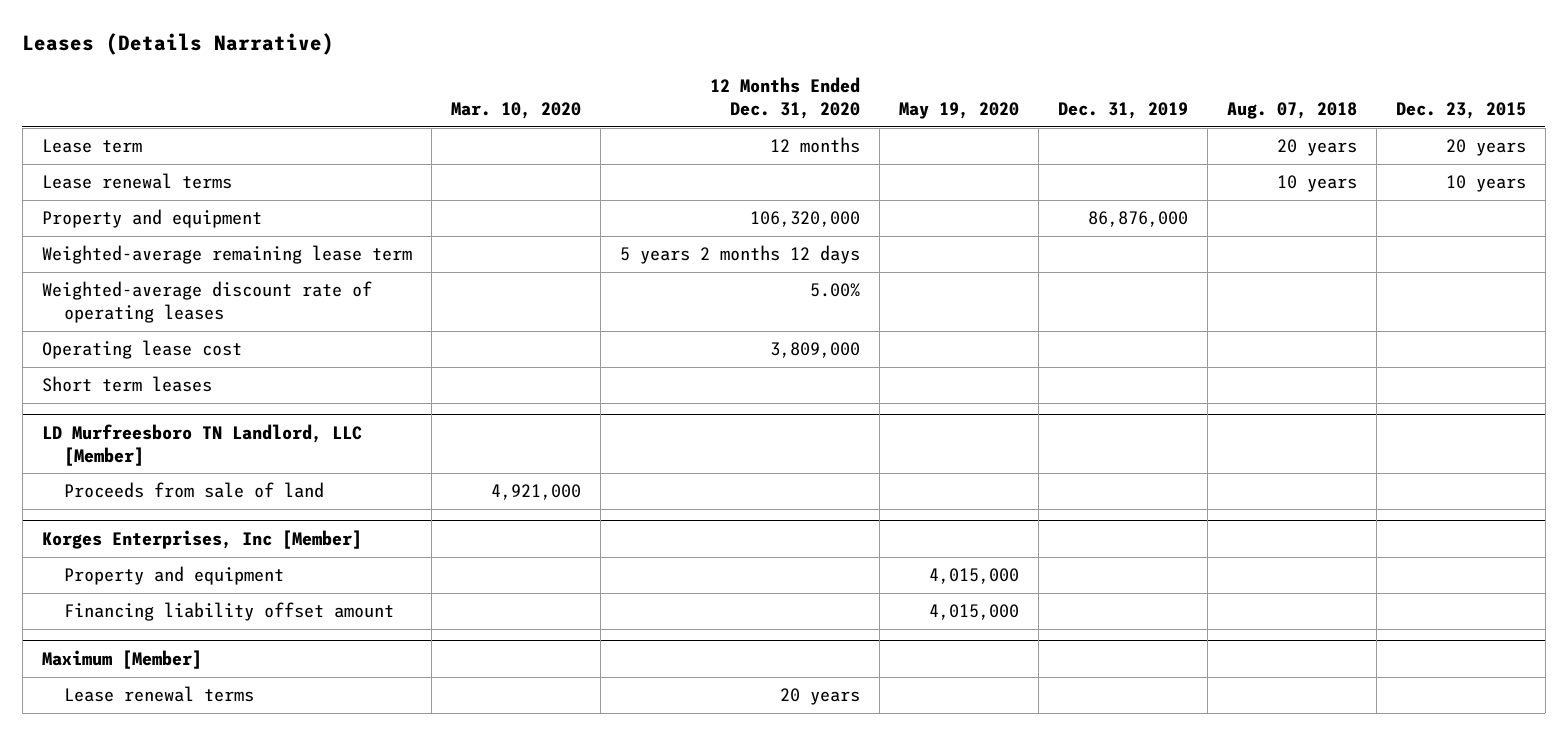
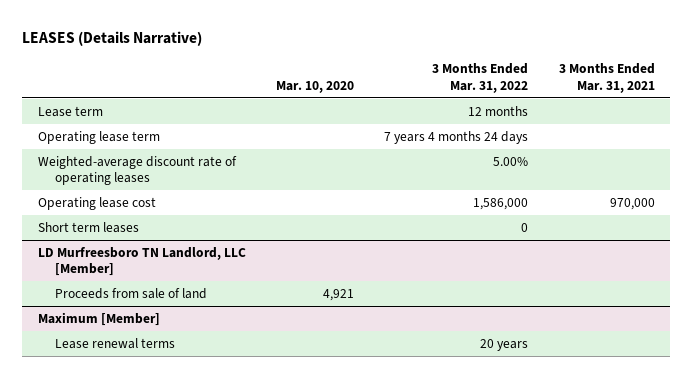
- Leases (Details Narrative)
+ LEASES (Details Narrative)
- | Mar. 10, 2020 | 12 Months Ended Dec. 31, 2020 | May 19, 2020 | Dec. 31, 2019 | Aug. 07, 2018 | Dec. 23, 2015
+ | Mar. 10, 2020 | 3 Months Ended Mar. 31, 2022 | 3 Months Ended Mar. 31, 2021
- Lease renewal terms | | | | | 10 years | 10 years
- Property and equipment | | 106,320,000 | | 86,876,000 | |
- Weighted-average remaining lease term | | 5 years 2 months 12 days | | | |
+ Operating lease term | | 7 years 4 months 24 days |
@ LD Murfreesboro TN Landlord, LLC [Member]
- Proceeds from sale of land | 4,921,000 | | | | |
- Korges Enterprises, Inc [Member]
- Property and equipment | | | 4,015,000 | | |
- Financing liability offset amount | | | 4,015,000 | | |
@ LD Murfreesboro TN Landlord, LLC [Member]
+ Proceeds from sale of land | 4,921 | |

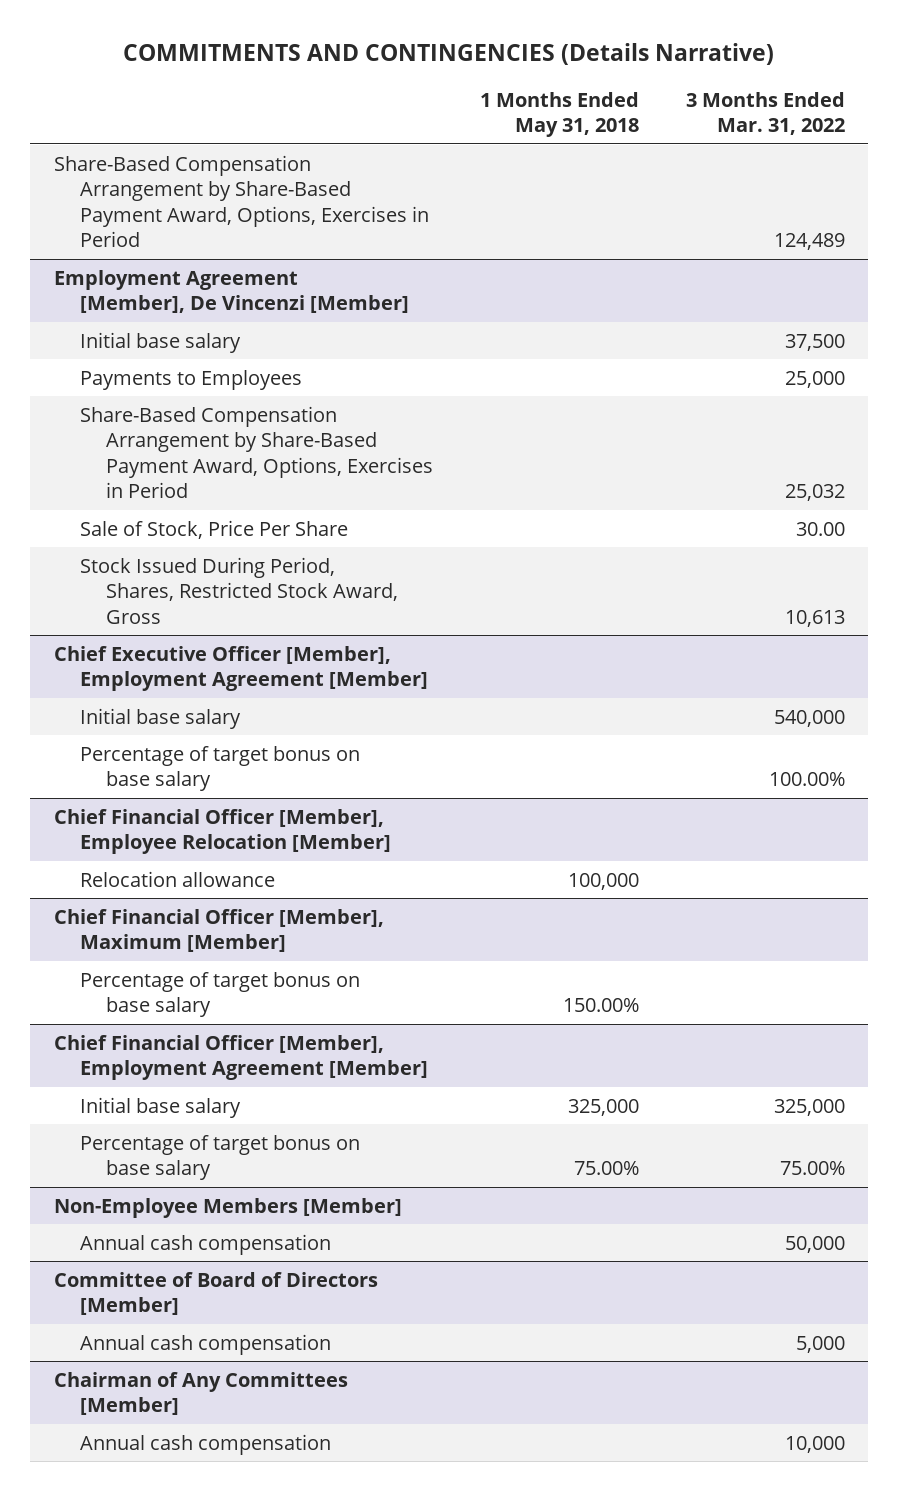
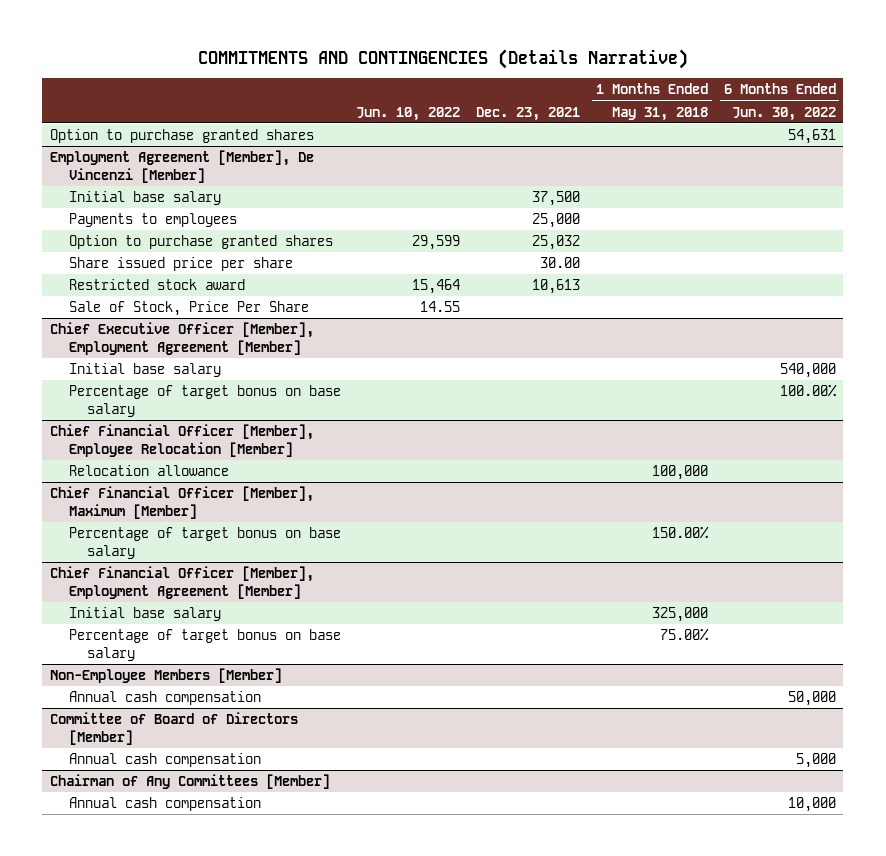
- | 1 Months Ended May 31, 2018 | 3 Months Ended Mar. 31, 2022
+ | Jun. 10, 2022 | Dec. 23, 2021 | 1 Months Ended May 31, 2018 | 6 Months Ended Jun. 30, 2022
- Share-Based Compensation Arrangement by Share-Based Payment Award, Options, Exercises in Period | | 124,489
+ Option to purchase granted shares | | | | 54,631
@ Employment Agreement [Member], De Vincenzi [Member]
- Payments to Employees | | 25,000
- Share-Based Compensation Arrangement by Share-Based Payment Award, Options, Exercises in Period | | 25,032
+ Payments to employees | | 25,000 | |
+ Option to purchase granted shares | 29,599 | 25,032 | |
+ Share issued price per share | | 30.00 | |
+ Restricted stock award | 15,464 | 10,613 | |
- Stock Issued During Period, Shares, Restricted Stock Award, Gross | | 10,613

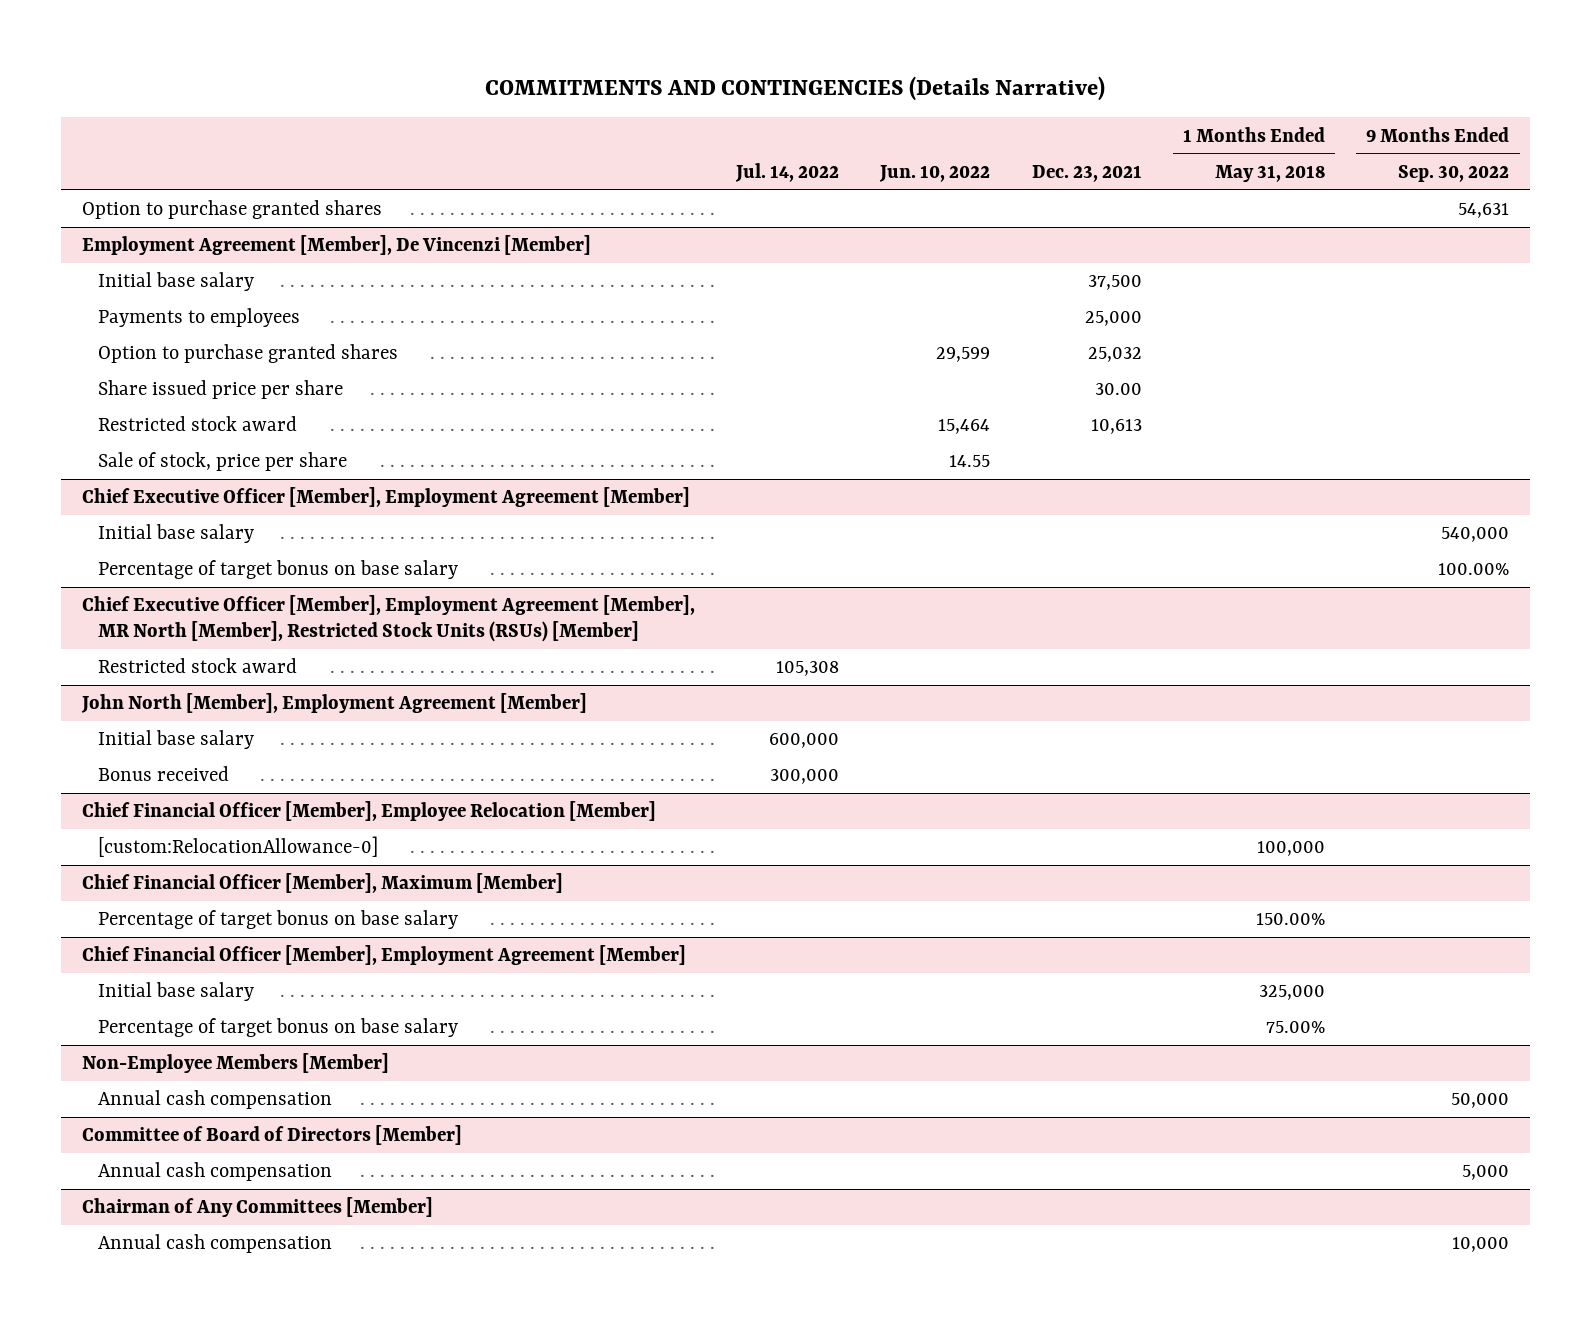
- | Jun. 10, 2022 | Dec. 23, 2021 | 1 Months Ended May 31, 2018 | 6 Months Ended Jun. 30, 2022
+ | Jul. 14, 2022 | Jun. 10, 2022 | Dec. 23, 2021 | 1 Months Ended May 31, 2018 | 9 Months Ended Sep. 30, 2022
@ Employment Agreement [Member], De Vincenzi [Member]
- Sale of Stock, Price Per Share | 14.55 | | |
+ Sale of stock, price per share | | 14.55 | | |
+ Chief Executive Officer [Member], Employment Agreement [Member], MR North [Member], Restricted Stock Units (RSUs) [Member]
+ Restricted stock award | 105,308 | | | |
+ John North [Member], Employment Agreement [Member]
+ Initial base salary | 600,000 | | | |
+ Bonus received | 300,000 | | | |
@ Chief Financial Officer [Member], Employee Relocation [Member]
- Relocation allowance | | | 100,000 |
+ [custom:RelocationAllowance-0] | | | | 100,000 |

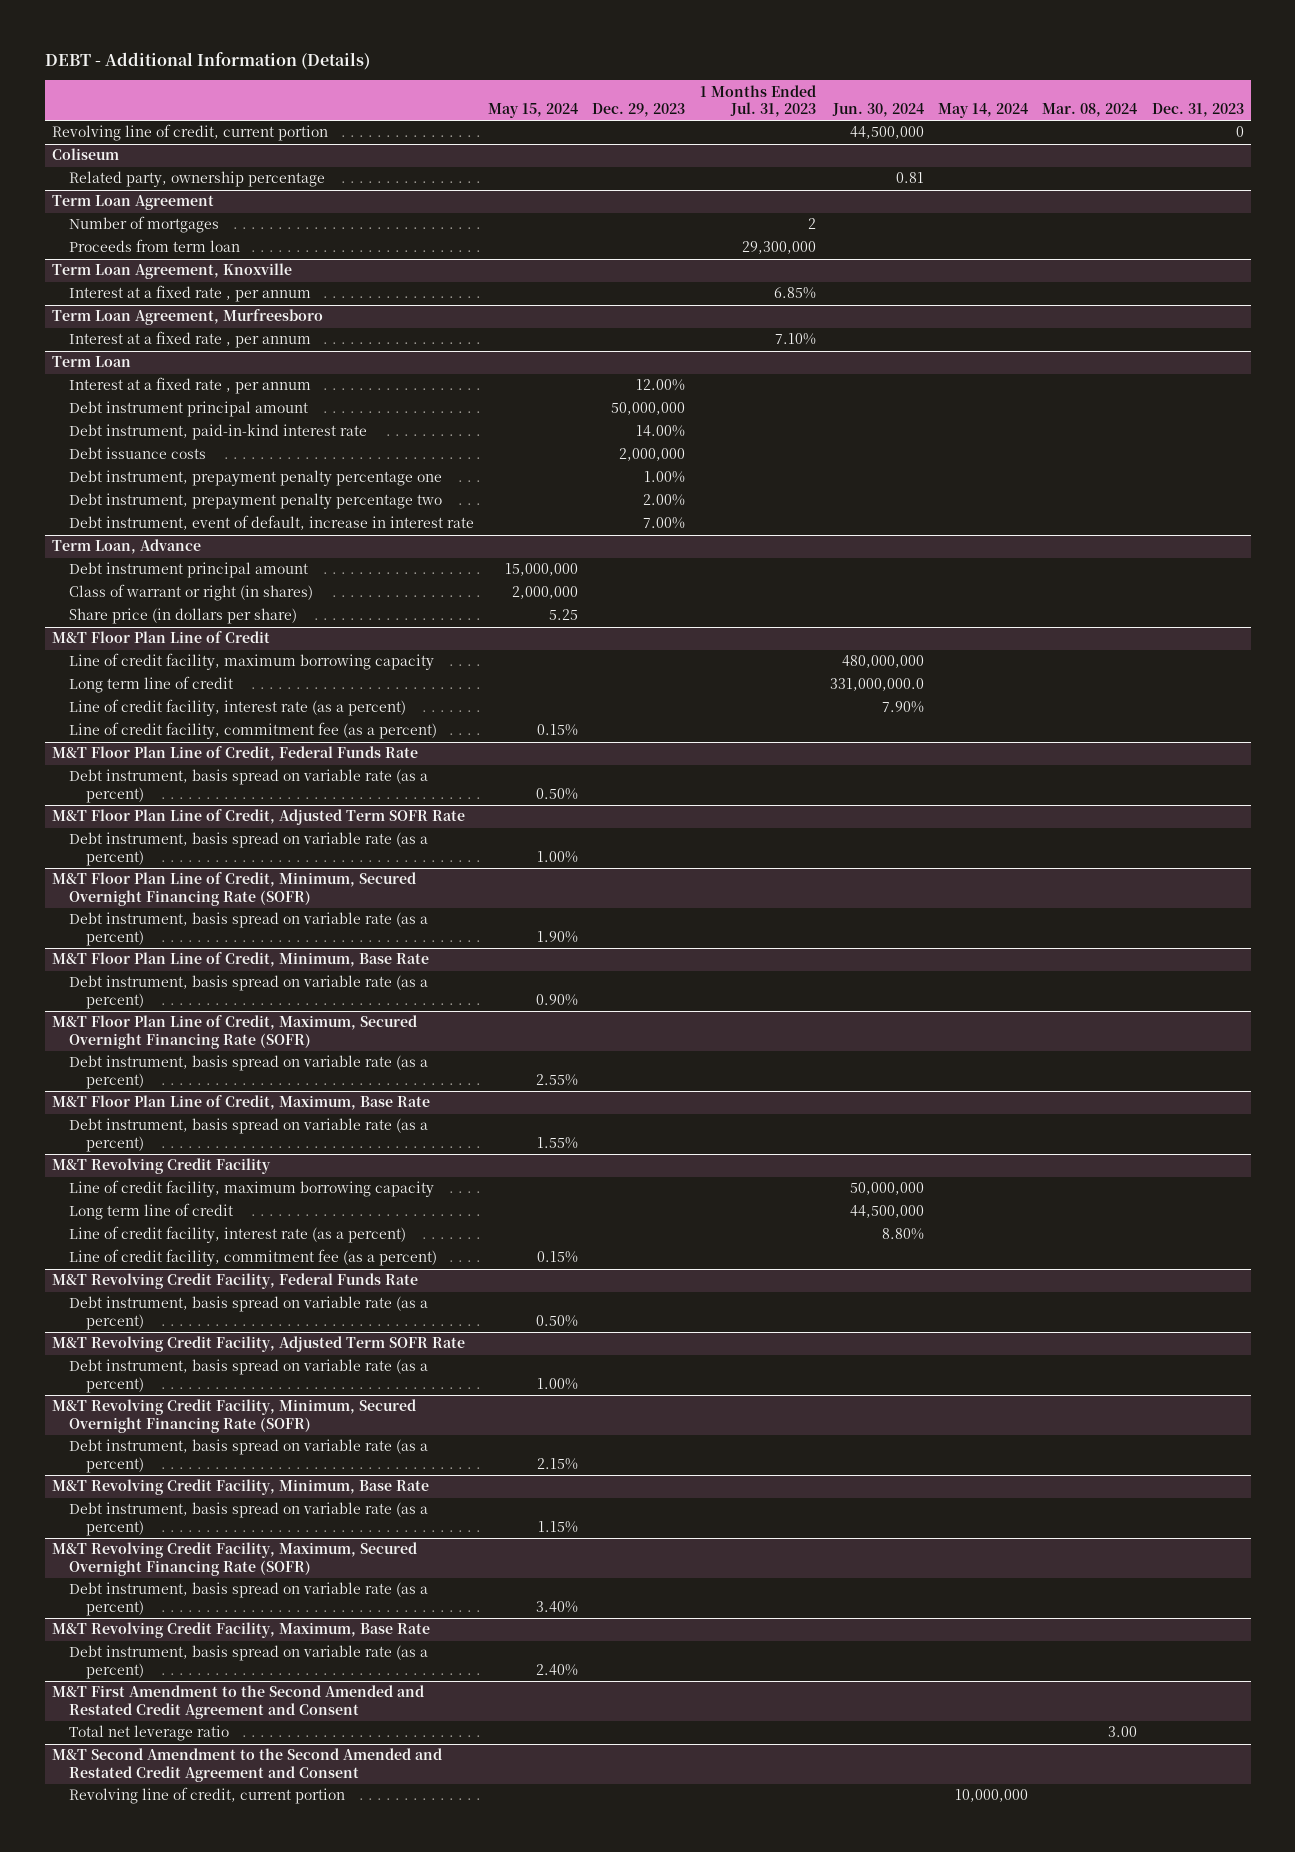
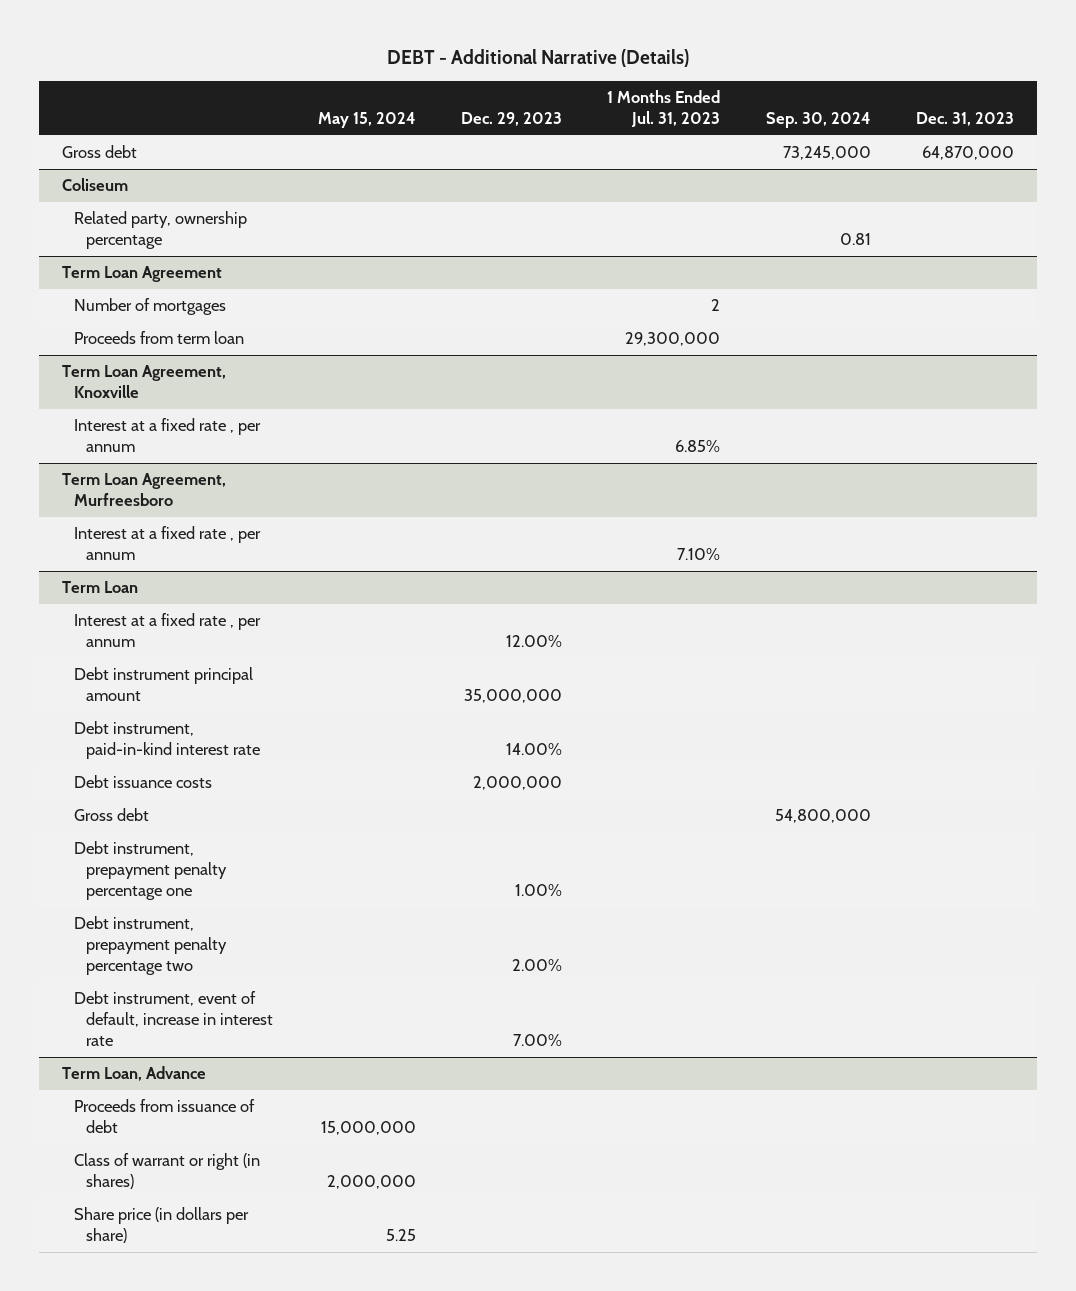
- DEBT - Additional Information (Details)
+ DEBT - Additional Narrative (Details)
- | May 15, 2024 | Dec. 29, 2023 | 1 Months Ended Jul. 31, 2023 | Jun. 30, 2024 | May 14, 2024 | Mar. 08, 2024 | Dec. 31, 2023
+ | May 15, 2024 | Dec. 29, 2023 | 1 Months Ended Jul. 31, 2023 | Sep. 30, 2024 | Dec. 31, 2023
- Revolving line of credit, current portion | | | | 44,500,000 | | | 0
+ Gross debt | | | | 73,245,000 | 64,870,000
@ Term Loan
- Debt instrument principal amount | | 50,000,000 | | | | |
+ Debt instrument principal amount | | 35,000,000 | | |
+ Gross debt | | | | 54,800,000 |
@ Term Loan, Advance
- Debt instrument principal amount | 15,000,000 | | | | | |
+ Proceeds from issuance of debt | 15,000,000 | | | |
- M&T Floor Plan Line of Credit
- Line of credit facility, maximum borrowing capacity | | | | 480,000,000 | | |
- Long term line of credit | | | | 331,000,000.0 | | |
- Line of credit facility, interest rate (as a percent) | | | | 7.90% | | |
- Line of credit facility, commitment fee (as a percent) | 0.15% | | | | | |
- M&T Floor Plan Line of Credit, Federal Funds Rate
- Debt instrument, basis spread on variable rate (as a percent) | 0.50% | | | | | |
- M&T Floor Plan Line of Credit, Adjusted Term SOFR Rate
- Debt instrument, basis spread on variable rate (as a percent) | 1.00% | | | | | |
- M&T Floor Plan Line of Credit, Minimum, Secured Overnight Financing Rate (SOFR)
- Debt instrument, basis spread on variable rate (as a percent) | 1.90% | | | | | |
- M&T Floor Plan Line of Credit, Minimum, Base Rate
- Debt instrument, basis spread on variable rate (as a percent) | 0.90% | | | | | |
- M&T Floor Plan Line of Credit, Maximum, Secured Overnight Financing Rate (SOFR)
- Debt instrument, basis spread on variable rate (as a percent) | 2.55% | | | | | |
- M&T Floor Plan Line of Credit, Maximum, Base Rate
- Debt instrument, basis spread on variable rate (as a percent) | 1.55% | | | | | |
- M&T Revolving Credit Facility
- Line of credit facility, maximum borrowing capacity | | | | 50,000,000 | | |
- Long term line of credit | | | | 44,500,000 | | |
- Line of credit facility, interest rate (as a percent) | | | | 8.80% | | |
- Line of credit facility, commitment fee (as a percent) | 0.15% | | | | | |
- M&T Revolving Credit Facility, Federal Funds Rate
- Debt instrument, basis spread on variable rate (as a percent) | 0.50% | | | | | |
- M&T Revolving Credit Facility, Adjusted Term SOFR Rate
- Debt instrument, basis spread on variable rate (as a percent) | 1.00% | | | | | |
- M&T Revolving Credit Facility, Minimum, Secured Overnight Financing Rate (SOFR)
- Debt instrument, basis spread on variable rate (as a percent) | 2.15% | | | | | |
- M&T Revolving Credit Facility, Minimum, Base Rate
- Debt instrument, basis spread on variable rate (as a percent) | 1.15% | | | | | |
- M&T Revolving Credit Facility, Maximum, Secured Overnight Financing Rate (SOFR)
- Debt instrument, basis spread on variable rate (as a percent) | 3.40% | | | | | |
- M&T Revolving Credit Facility, Maximum, Base Rate
- Debt instrument, basis spread on variable rate (as a percent) | 2.40% | | | | | |
- M&T First Amendment to the Second Amended and Restated Credit Agreement and Consent
- Total net leverage ratio | | | | | | 3.00 |
- M&T Second Amendment to the Second Amended and Restated Credit Agreement and Consent
- Revolving line of credit, current portion | | | | | 10,000,000 | |

